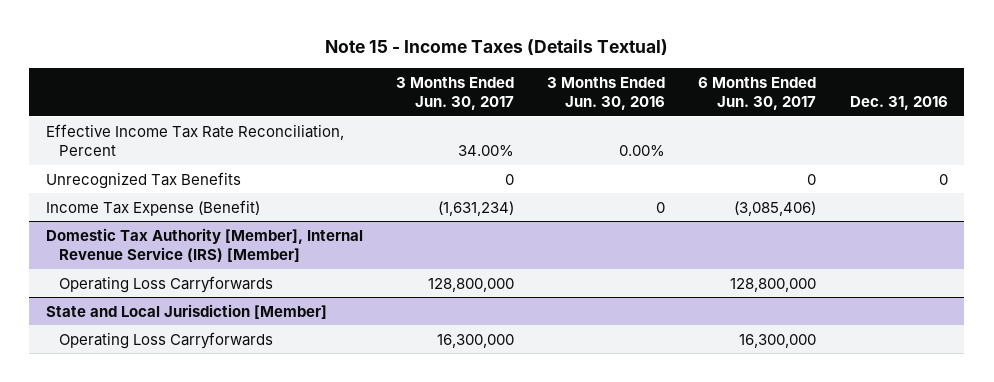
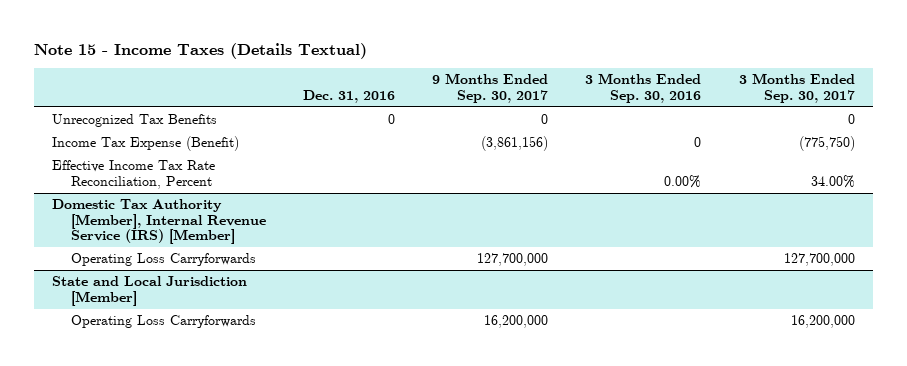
- | 3 Months Ended Jun. 30, 2017 | 3 Months Ended Jun. 30, 2016 | 6 Months Ended Jun. 30, 2017 | Dec. 31, 2016
+ | Dec. 31, 2016 | 9 Months Ended Sep. 30, 2017 | 3 Months Ended Sep. 30, 2016 | 3 Months Ended Sep. 30, 2017
moved down: Effective Income Tax Rate Reconciliation, Percent | | | 0.00% | 34.00%

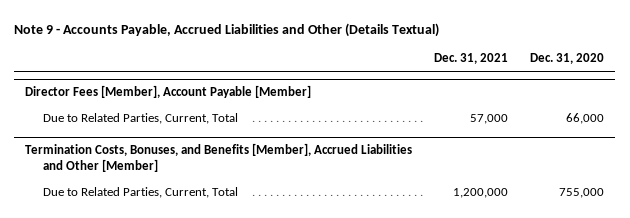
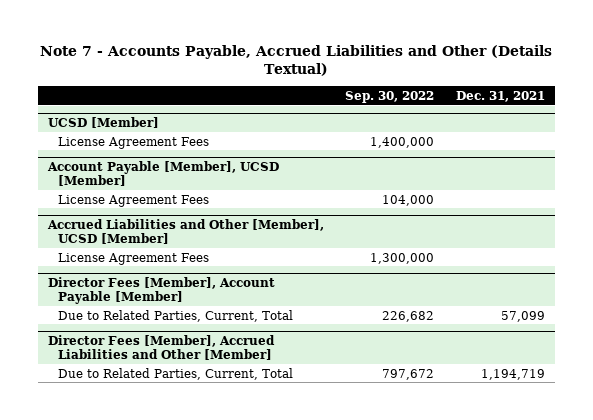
- Note 9 - Accounts Payable, Accrued Liabilities and Other (Details Textual)
+ Note 7 - Accounts Payable, Accrued Liabilities and Other (Details Textual)
- | Dec. 31, 2021 | Dec. 31, 2020
+ | Sep. 30, 2022 | Dec. 31, 2021
+ UCSD [Member]
+ License Agreement Fees | 1,400,000 |
+ Account Payable [Member], UCSD [Member]
+ License Agreement Fees | 104,000 |
+ Accrued Liabilities and Other [Member], UCSD [Member]
+ License Agreement Fees | 1,300,000 |
@ Director Fees [Member], Account Payable [Member]
- Due to Related Parties, Current, Total | 57,000 | 66,000
- Termination Costs, Bonuses, and Benefits [Member], Accrued Liabilities and Other [Member]
- Due to Related Parties, Current, Total | 1,200,000 | 755,000
@ Director Fees [Member], Account Payable [Member]
+ Due to Related Parties, Current, Total | 226,682 | 57,099
+ Director Fees [Member], Accrued Liabilities and Other [Member]
+ Due to Related Parties, Current, Total | 797,672 | 1,194,719

